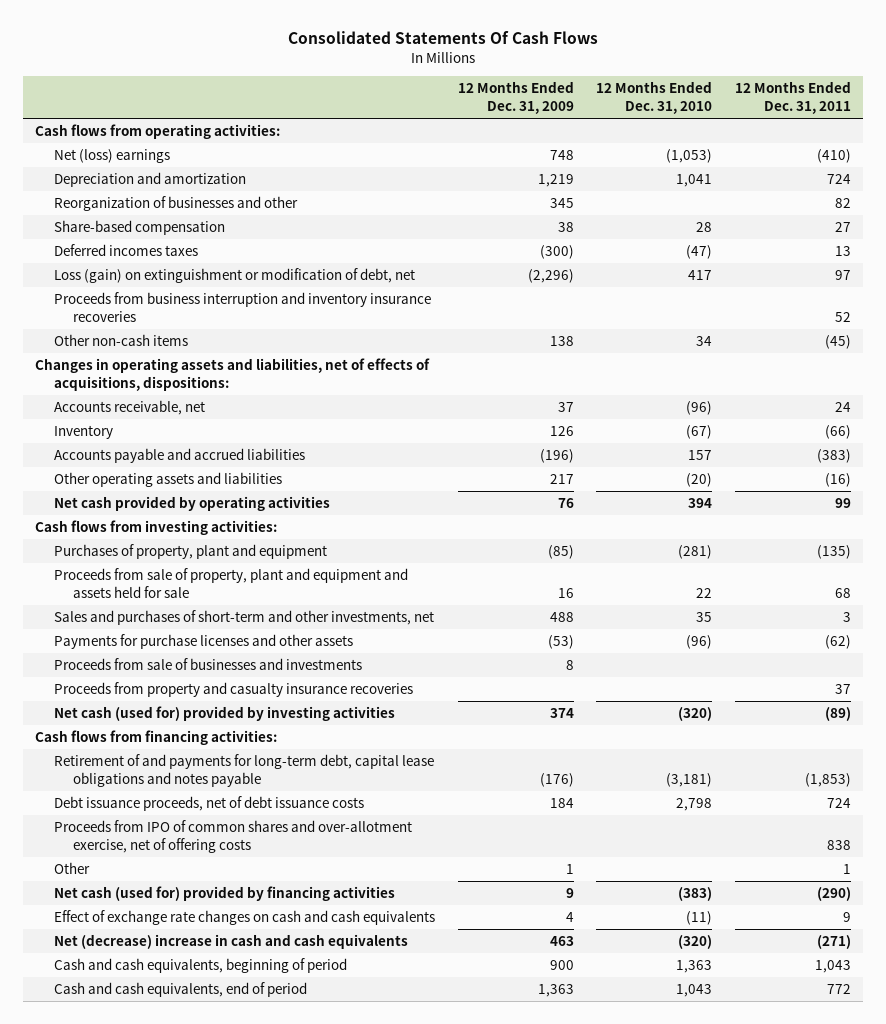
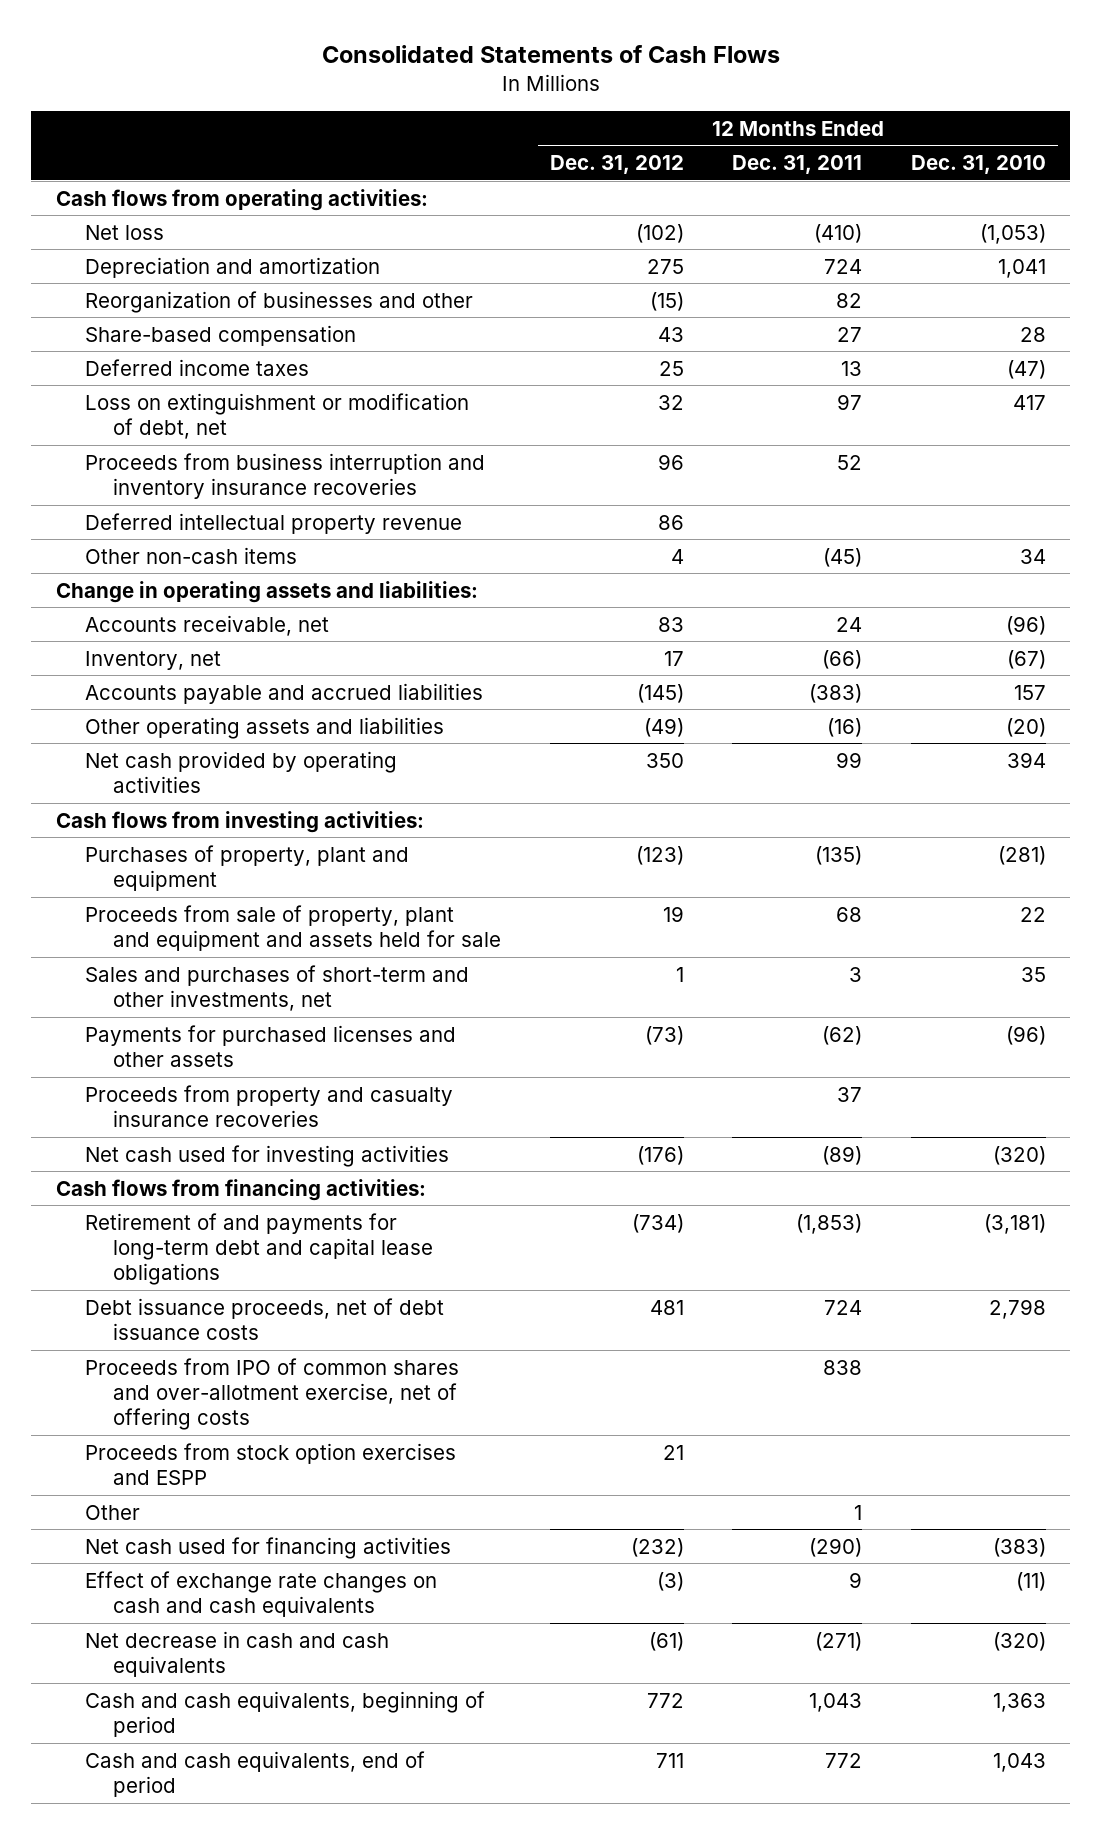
- Consolidated Statements Of Cash Flows
+ Consolidated Statements of Cash Flows
- | 12 Months Ended Dec. 31, 2009 | 12 Months Ended Dec. 31, 2010 | 12 Months Ended Dec. 31, 2011
+ | 12 Months Ended Dec. 31, 2012 | 12 Months Ended Dec. 31, 2011 | 12 Months Ended Dec. 31, 2010
- Net (loss) earnings | 748 | (1,053) | (410)
+ Net loss | (102) | (410) | (1,053)
- Deferred incomes taxes | (300) | (47) | 13
- Loss (gain) on extinguishment or modification of debt, net | (2,296) | 417 | 97
+ Deferred income taxes | 25 | 13 | (47)
+ Loss on extinguishment or modification of debt, net | 32 | 97 | 417
+ Deferred intellectual property revenue | 86 | |
- Changes in operating assets and liabilities, net of effects of acquisitions, dispositions:
+ Change in operating assets and liabilities:
- Inventory | 126 | (67) | (66)
+ Inventory, net | 17 | (66) | (67)
- Payments for purchase licenses and other assets | (53) | (96) | (62)
- Proceeds from sale of businesses and investments | 8 | |
+ Payments for purchased licenses and other assets | (73) | (62) | (96)
- Net cash (used for) provided by investing activities | 374 | (320) | (89)
+ Net cash used for investing activities | (176) | (89) | (320)
- Retirement of and payments for long-term debt, capital lease obligations and notes payable | (176) | (3,181) | (1,853)
+ Retirement of and payments for long-term debt and capital lease obligations | (734) | (1,853) | (3,181)
+ Proceeds from stock option exercises and ESPP | 21 | |
- Net cash (used for) provided by financing activities | 9 | (383) | (290)
+ Net cash used for financing activities | (232) | (290) | (383)
- Net (decrease) increase in cash and cash equivalents | 463 | (320) | (271)
+ Net decrease in cash and cash equivalents | (61) | (271) | (320)

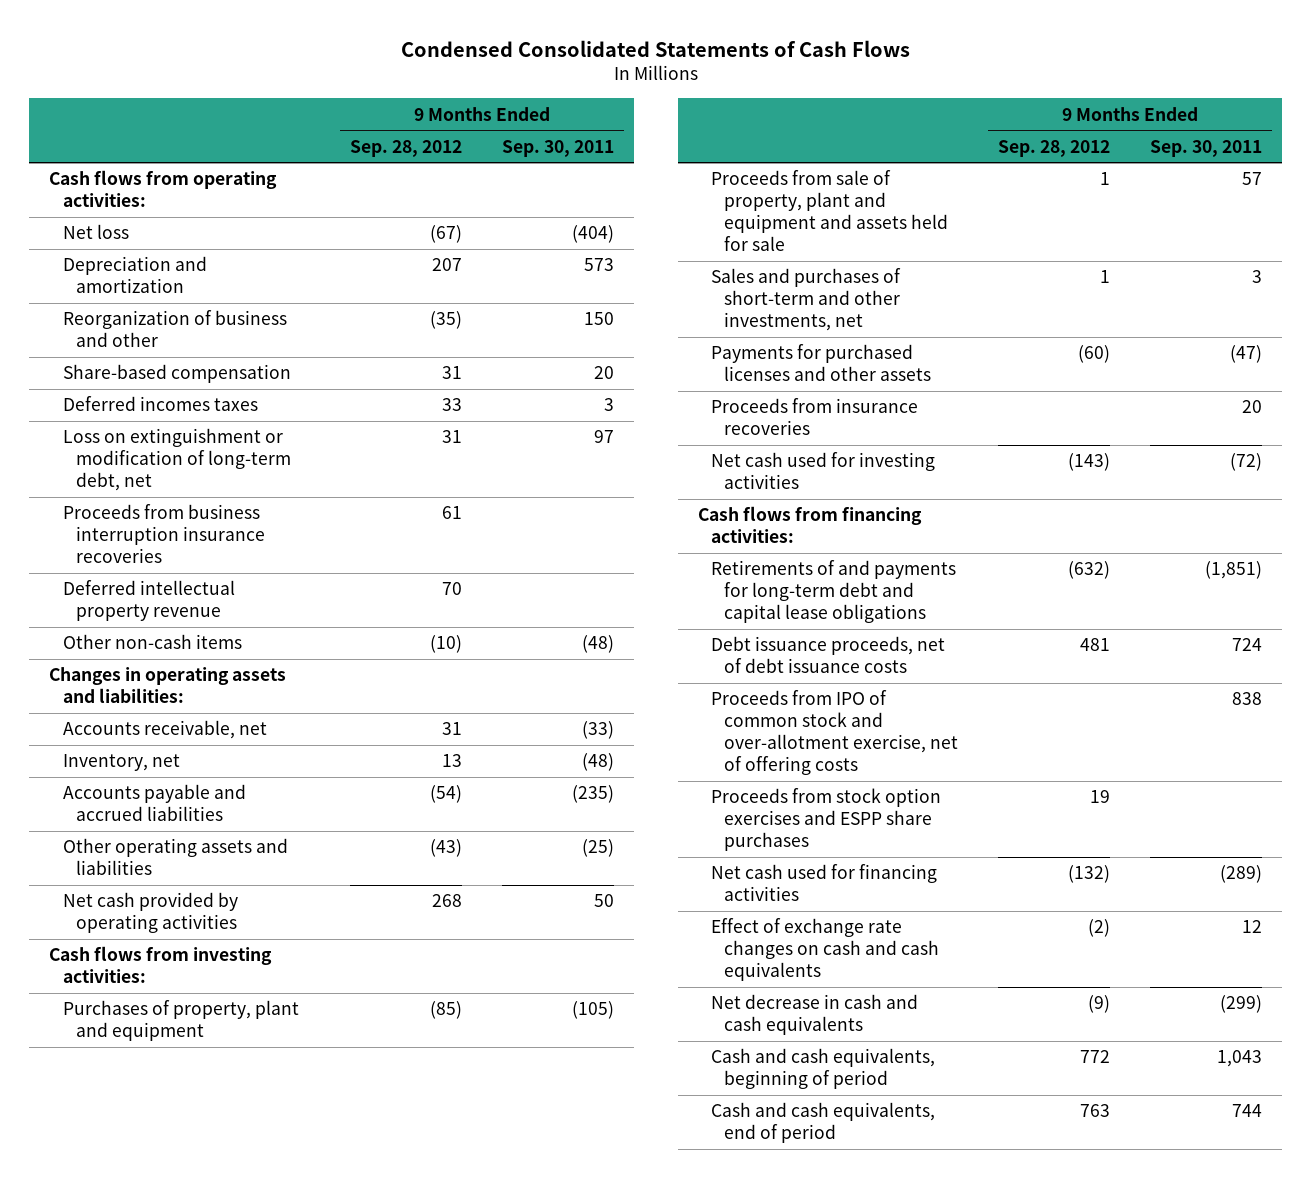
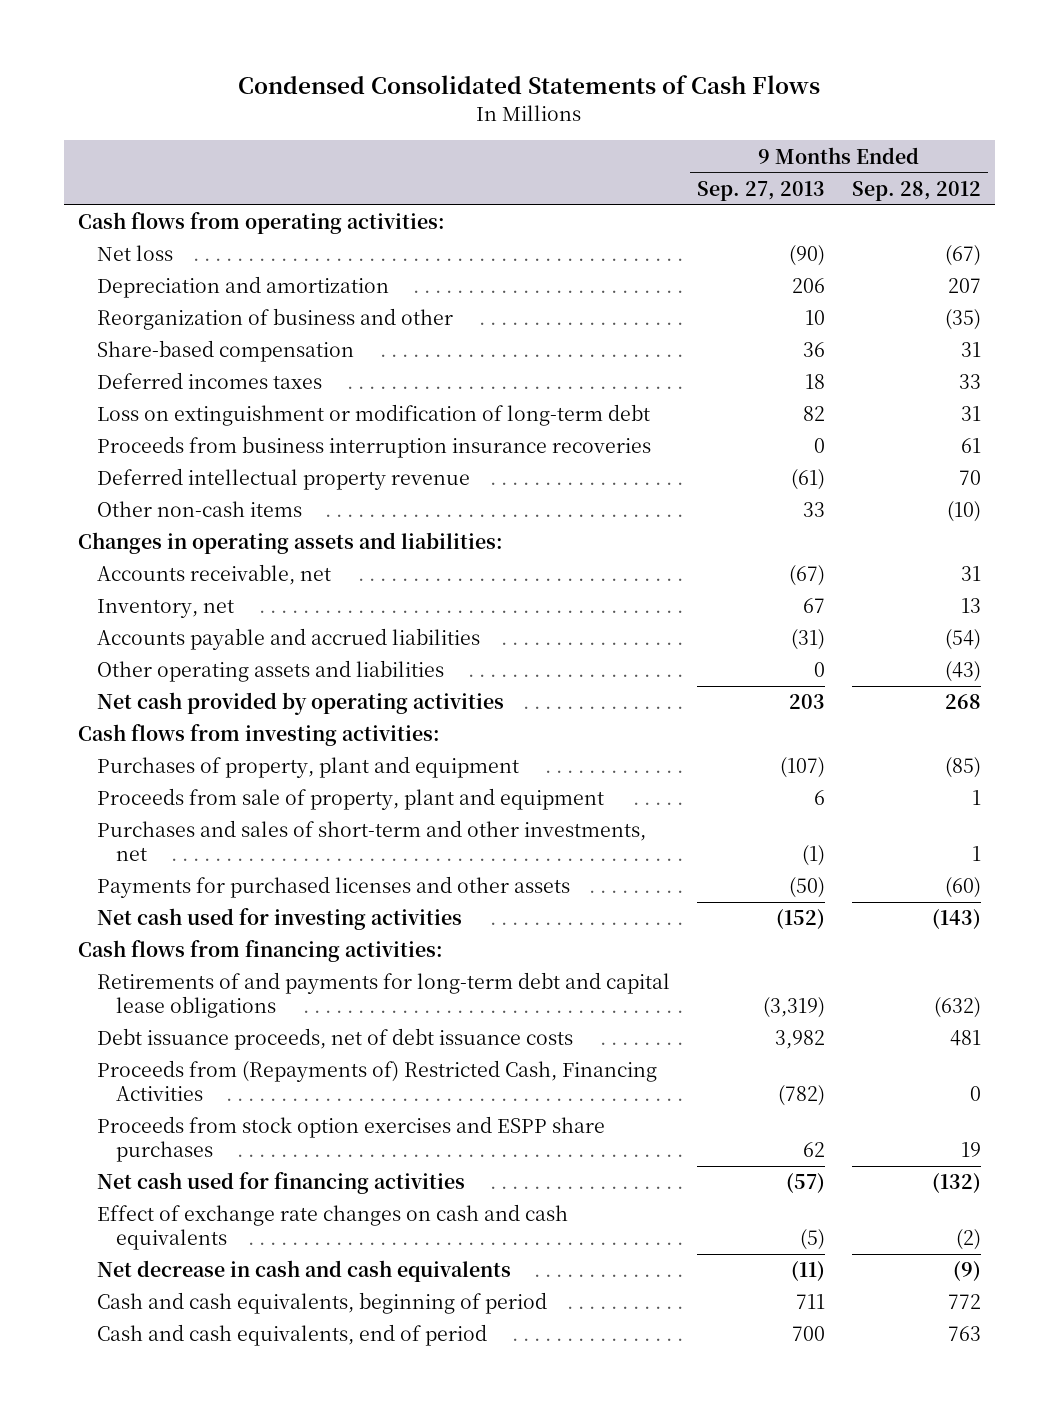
- | 9 Months Ended Sep. 28, 2012 | 9 Months Ended Sep. 30, 2011
+ | 9 Months Ended Sep. 27, 2013 | 9 Months Ended Sep. 28, 2012
- Loss on extinguishment or modification of long-term debt, net | 31 | 97
+ Loss on extinguishment or modification of long-term debt | 82 | 31
- Proceeds from sale of property, plant and equipment and assets held for sale | 1 | 57
- Sales and purchases of short-term and other investments, net | 1 | 3
+ Proceeds from sale of property, plant and equipment | 6 | 1
+ Purchases and sales of short-term and other investments, net | (1) | 1
- Proceeds from insurance recoveries | | 20
- Proceeds from IPO of common stock and over-allotment exercise, net of offering costs | | 838
+ Proceeds from (Repayments of) Restricted Cash, Financing Activities | (782) | 0

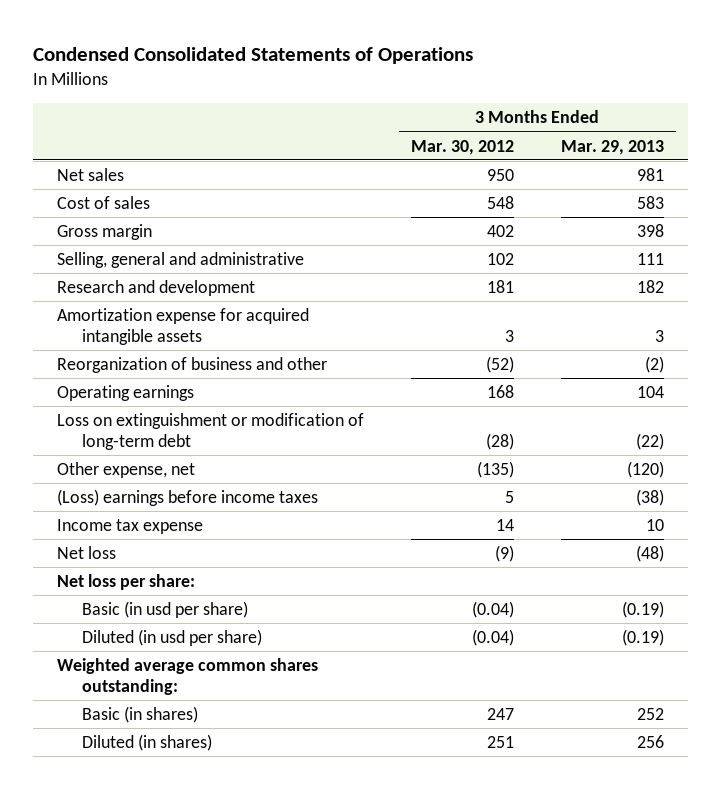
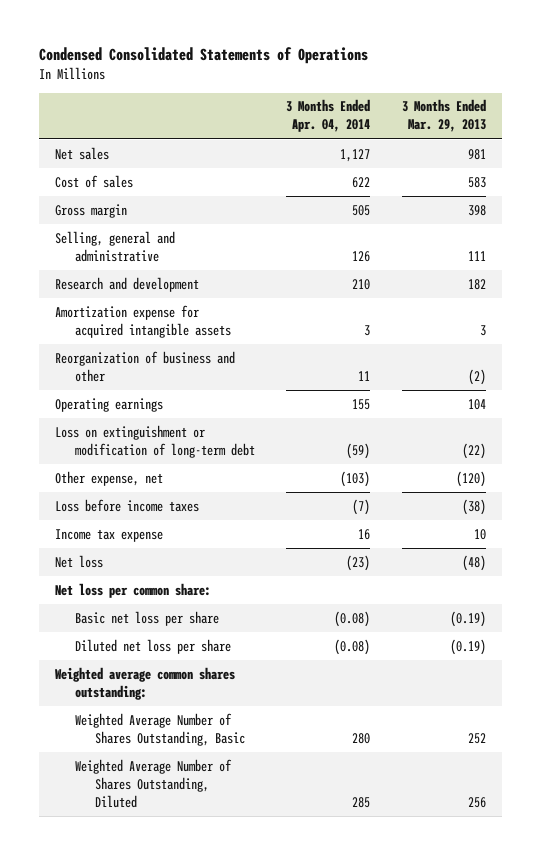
- | 3 Months Ended Mar. 30, 2012 | 3 Months Ended Mar. 29, 2013
+ | 3 Months Ended Apr. 04, 2014 | 3 Months Ended Mar. 29, 2013
- (Loss) earnings before income taxes | 5 | (38)
+ Loss before income taxes | (7) | (38)
- Net loss per share:
- Basic (in usd per share) | (0.04) | (0.19)
- Diluted (in usd per share) | (0.04) | (0.19)
+ Net loss per common share:
+ Basic net loss per share | (0.08) | (0.19)
+ Diluted net loss per share | (0.08) | (0.19)
- Basic (in shares) | 247 | 252
- Diluted (in shares) | 251 | 256
+ Weighted Average Number of Shares Outstanding, Basic | 280 | 252
+ Weighted Average Number of Shares Outstanding, Diluted | 285 | 256

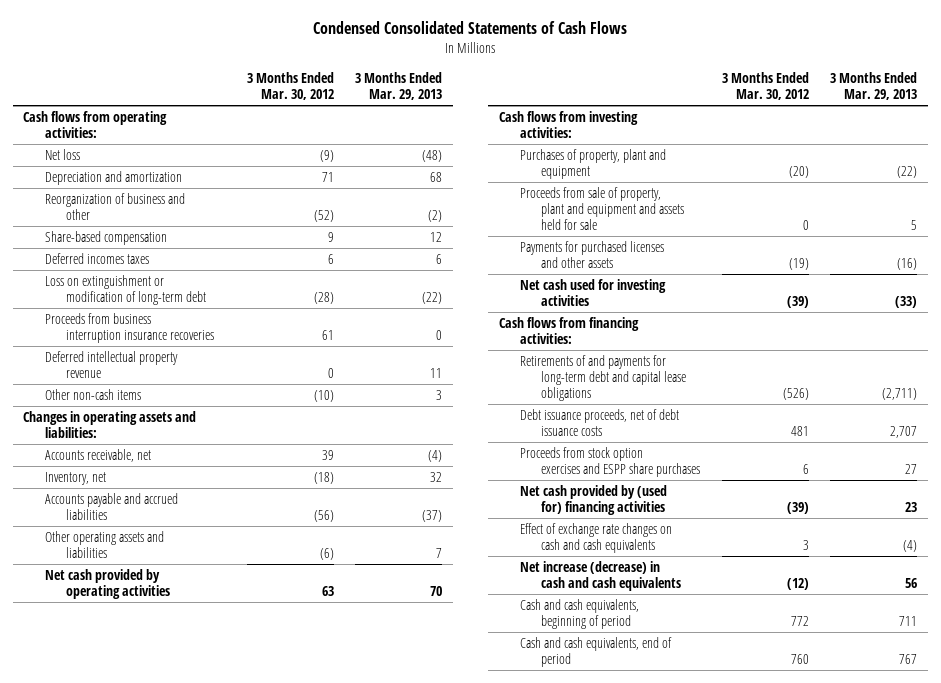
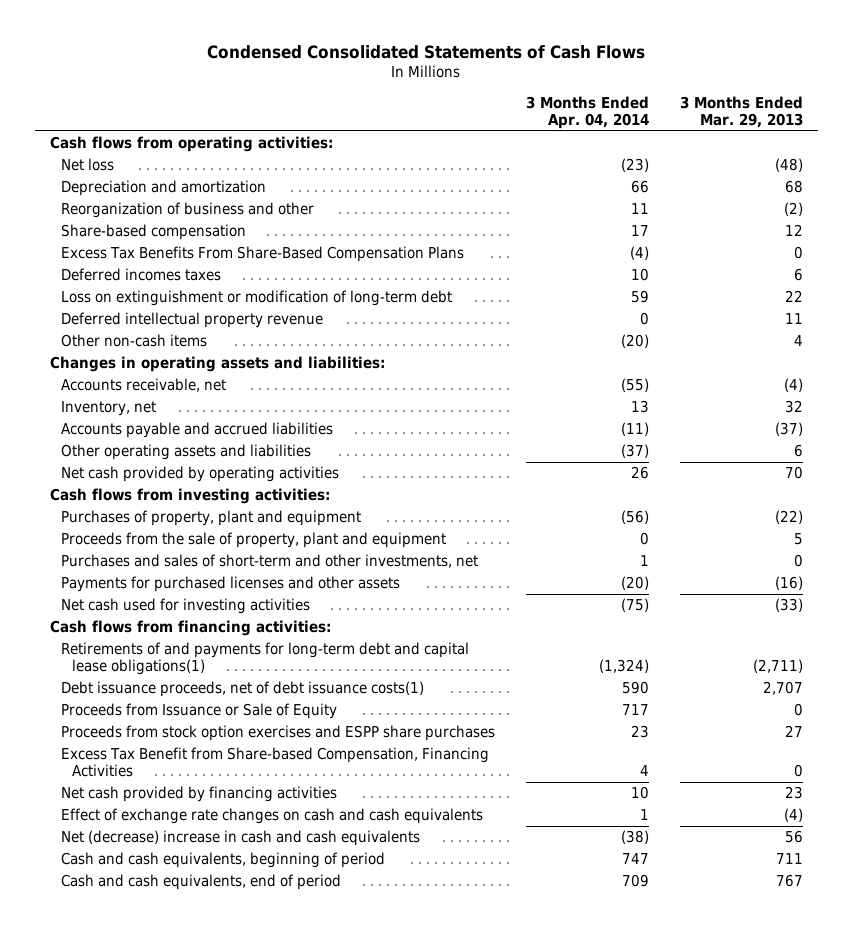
- | 3 Months Ended Mar. 30, 2012 | 3 Months Ended Mar. 29, 2013
+ | 3 Months Ended Apr. 04, 2014 | 3 Months Ended Mar. 29, 2013
+ Excess Tax Benefits From Share-Based Compensation Plans | (4) | 0
- Loss on extinguishment or modification of long-term debt | (28) | (22)
- Proceeds from business interruption insurance recoveries | 61 | 0
+ Loss on extinguishment or modification of long-term debt | 59 | 22
- Other non-cash items | (10) | 3
+ Other non-cash items | (20) | 4
- Other operating assets and liabilities | (6) | 7
+ Other operating assets and liabilities | (37) | 6
- Proceeds from sale of property, plant and equipment and assets held for sale | 0 | 5
+ Proceeds from the sale of property, plant and equipment | 0 | 5
+ Purchases and sales of short-term and other investments, net | 1 | 0
- Retirements of and payments for long-term debt and capital lease obligations | (526) | (2,711)
- Debt issuance proceeds, net of debt issuance costs | 481 | 2,707
+ Retirements of and payments for long-term debt and capital lease obligations(1) | (1,324) | (2,711)
+ Debt issuance proceeds, net of debt issuance costs(1) | 590 | 2,707
+ Proceeds from Issuance or Sale of Equity | 717 | 0
- Net cash provided by (used for) financing activities | (39) | 23
+ Excess Tax Benefit from Share-based Compensation, Financing Activities | 4 | 0
+ Net cash provided by financing activities | 10 | 23
- Net increase (decrease) in cash and cash equivalents | (12) | 56
+ Net (decrease) increase in cash and cash equivalents | (38) | 56

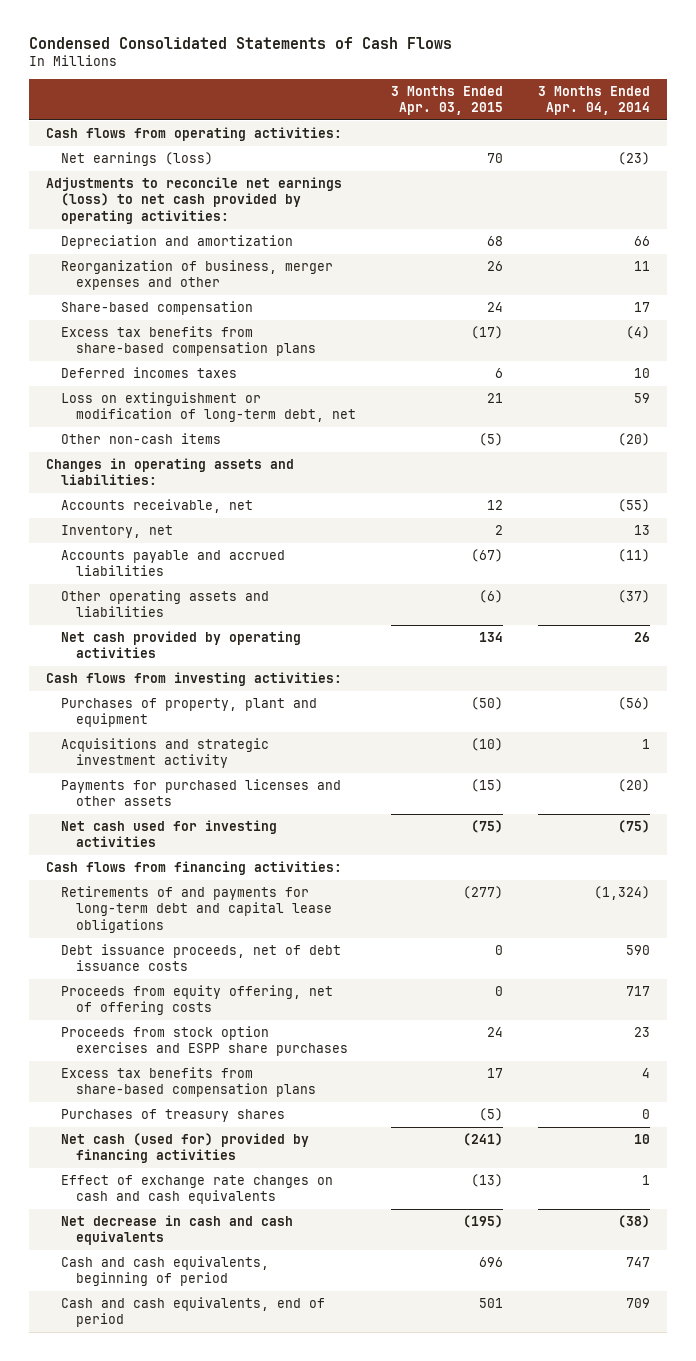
- | 3 Months Ended Apr. 04, 2014 | 3 Months Ended Mar. 29, 2013
+ | 3 Months Ended Apr. 03, 2015 | 3 Months Ended Apr. 04, 2014
- Net loss | (23) | (48)
+ Net earnings (loss) | 70 | (23)
+ Adjustments to reconcile net earnings (loss) to net cash provided by operating activities:
- Reorganization of business and other | 11 | (2)
+ Reorganization of business, merger expenses and other | 26 | 11
- Excess Tax Benefits From Share-Based Compensation Plans | (4) | 0
+ Excess tax benefits from share-based compensation plans | (17) | (4)
- Loss on extinguishment or modification of long-term debt | 59 | 22
- Deferred intellectual property revenue | 0 | 11
+ Loss on extinguishment or modification of long-term debt, net | 21 | 59
- Proceeds from the sale of property, plant and equipment | 0 | 5
- Purchases and sales of short-term and other investments, net | 1 | 0
+ Acquisitions and strategic investment activity | (10) | 1
- Retirements of and payments for long-term debt and capital lease obligations(1) | (1,324) | (2,711)
- Debt issuance proceeds, net of debt issuance costs(1) | 590 | 2,707
- Proceeds from Issuance or Sale of Equity | 717 | 0
+ Retirements of and payments for long-term debt and capital lease obligations | (277) | (1,324)
+ Debt issuance proceeds, net of debt issuance costs | 0 | 590
+ Proceeds from equity offering, net of offering costs | 0 | 717
- Excess Tax Benefit from Share-based Compensation, Financing Activities | 4 | 0
- Net cash provided by financing activities | 10 | 23
+ Excess tax benefits from share-based compensation plans | 17 | 4
+ Purchases of treasury shares | (5) | 0
+ Net cash (used for) provided by financing activities | (241) | 10
- Net (decrease) increase in cash and cash equivalents | (38) | 56
+ Net decrease in cash and cash equivalents | (195) | (38)

